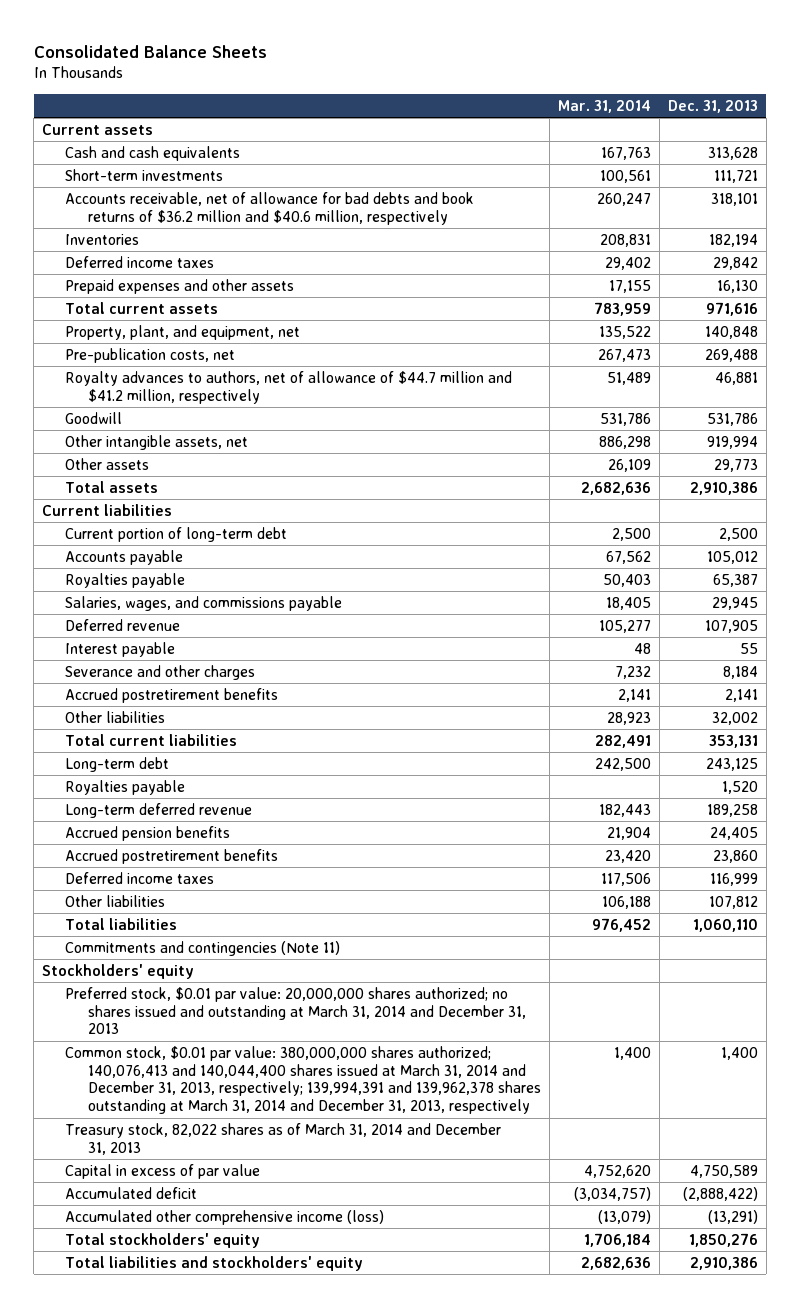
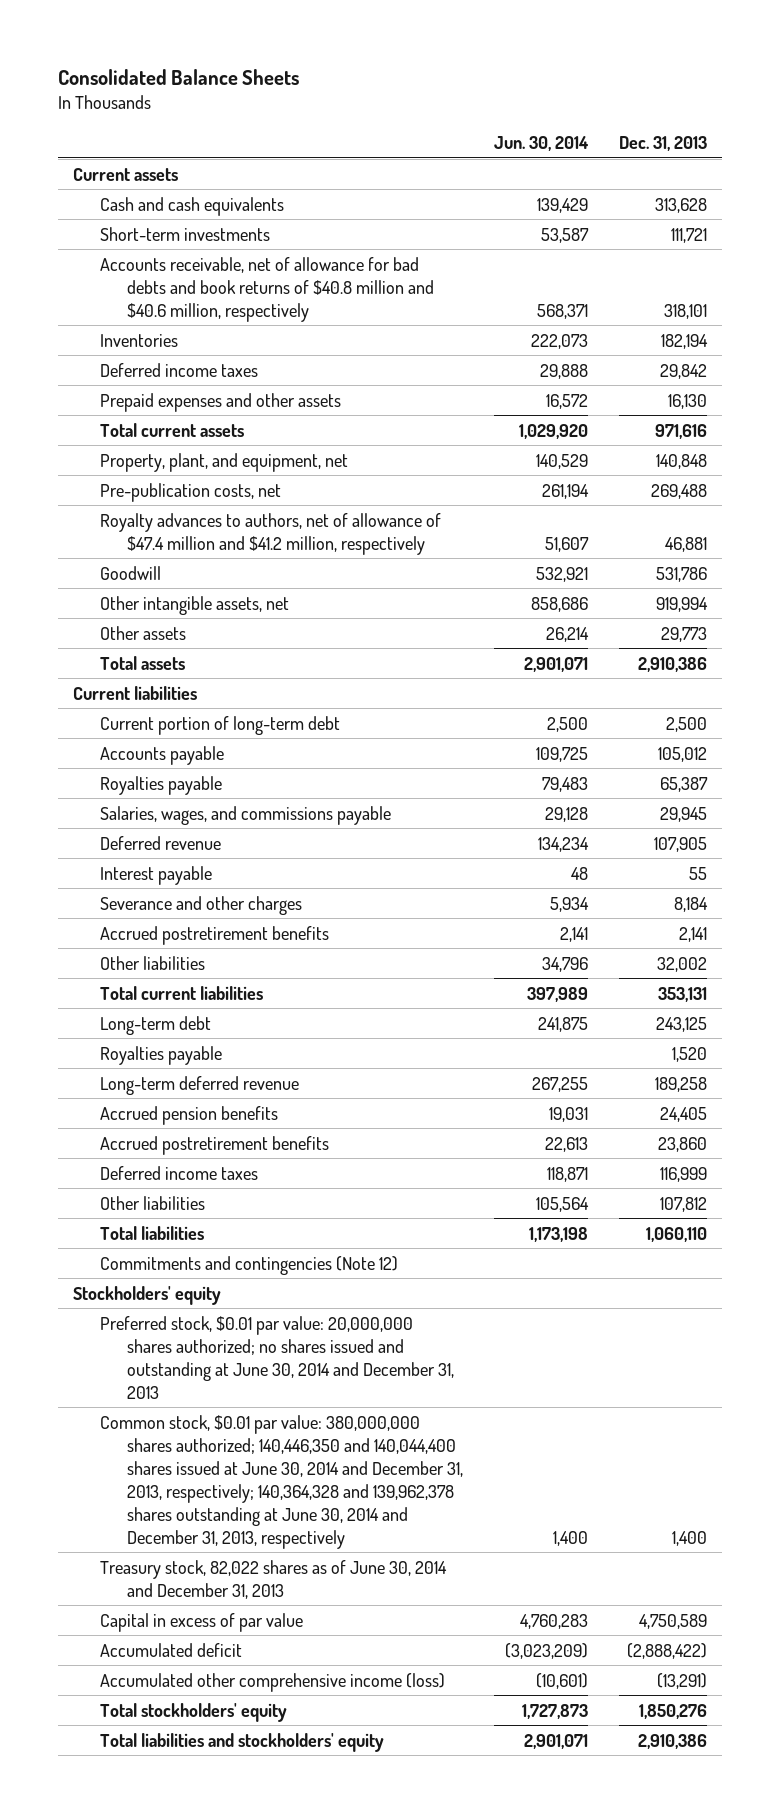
- | Mar. 31, 2014 | Dec. 31, 2013
+ | Jun. 30, 2014 | Dec. 31, 2013
- Accounts receivable, net of allowance for bad debts and book returns of $36.2 million and $40.6 million, respectively | 260,247 | 318,101
+ Accounts receivable, net of allowance for bad debts and book returns of $40.8 million and $40.6 million, respectively | 568,371 | 318,101
- Royalty advances to authors, net of allowance of $44.7 million and $41.2 million, respectively | 51,489 | 46,881
+ Royalty advances to authors, net of allowance of $47.4 million and $41.2 million, respectively | 51,607 | 46,881
- Commitments and contingencies (Note 11)
+ Commitments and contingencies (Note 12)
- Preferred stock, $0.01 par value: 20,000,000 shares authorized; no shares issued and outstanding at March 31, 2014 and December 31, 2013
- Common stock, $0.01 par value: 380,000,000 shares authorized; 140,076,413 and 140,044,400 shares issued at March 31, 2014 and December 31, 2013, respectively; 139,994,391 and 139,962,378 shares outstanding at March 31, 2014 and December 31, 2013, respectively | 1,400 | 1,400
- Treasury stock, 82,022 shares as of March 31, 2014 and December 31, 2013
+ Preferred stock, $0.01 par value: 20,000,000 shares authorized; no shares issued and outstanding at June 30, 2014 and December 31, 2013
+ Common stock, $0.01 par value: 380,000,000 shares authorized; 140,446,350 and 140,044,400 shares issued at June 30, 2014 and December 31, 2013, respectively; 140,364,328 and 139,962,378 shares outstanding at June 30, 2014 and December 31, 2013, respectively | 1,400 | 1,400
+ Treasury stock, 82,022 shares as of June 30, 2014 and December 31, 2013

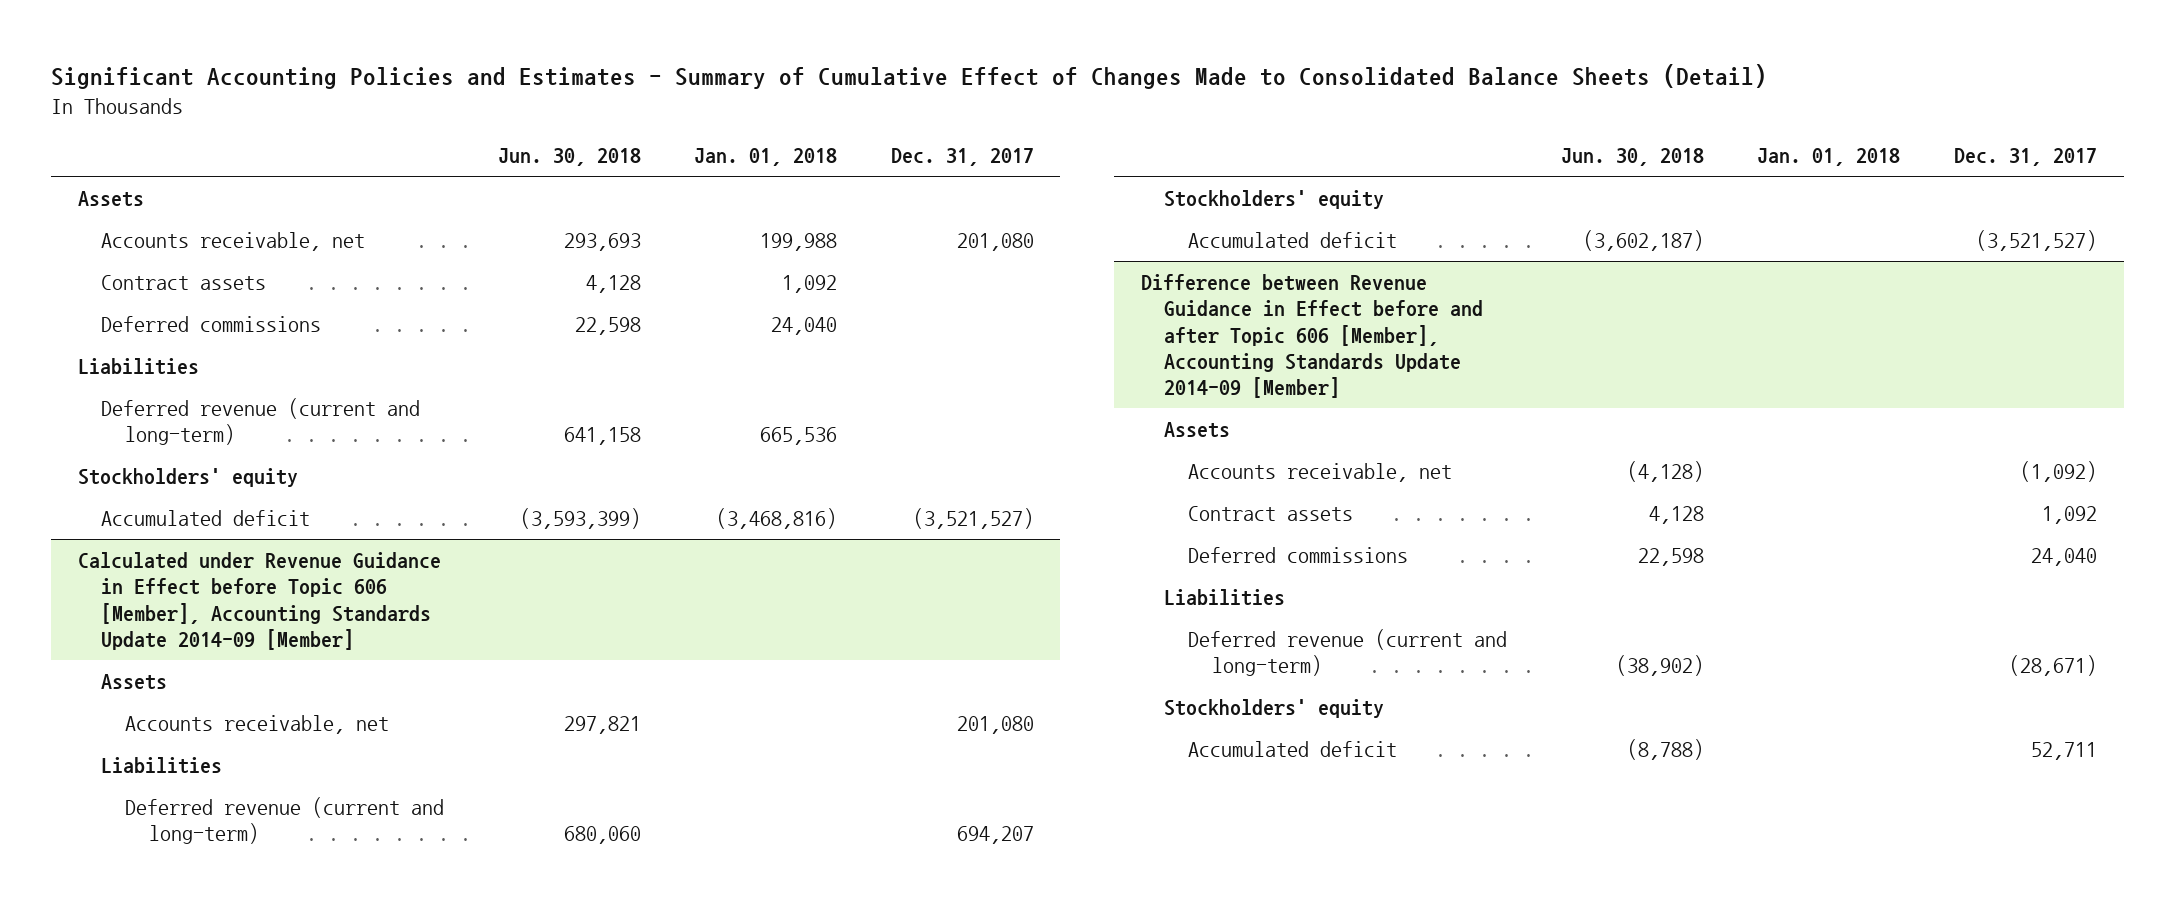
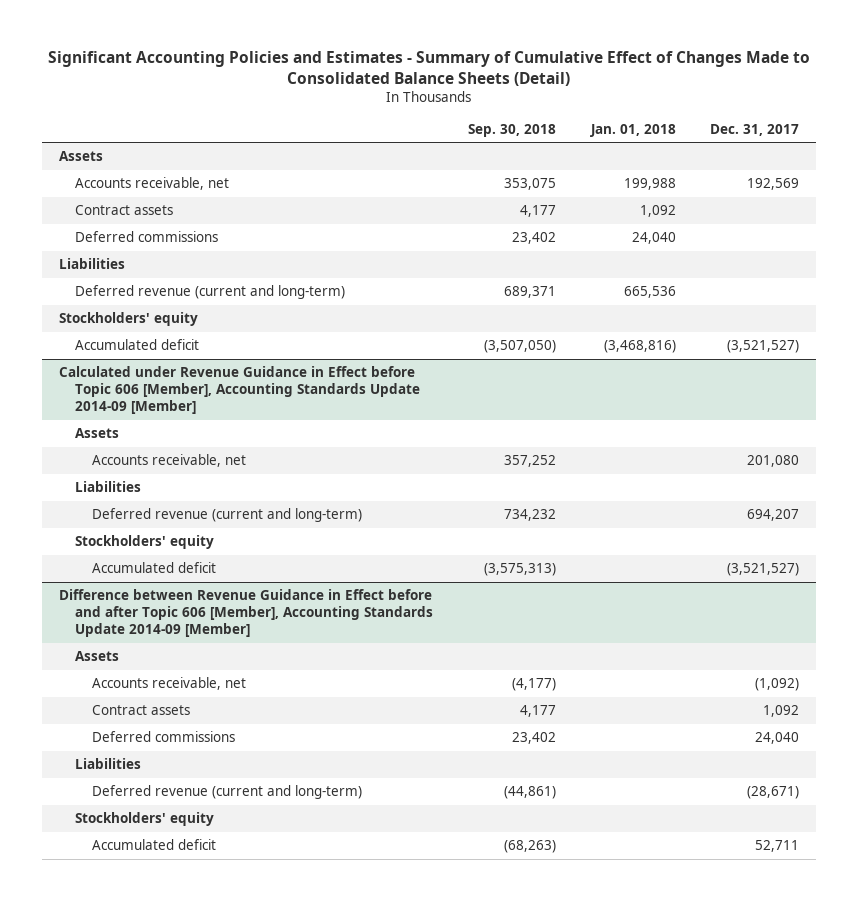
- | Jun. 30, 2018 | Jan. 01, 2018 | Dec. 31, 2017
+ | Sep. 30, 2018 | Jan. 01, 2018 | Dec. 31, 2017
- Accounts receivable, net | 293,693 | 199,988 | 201,080
+ Accounts receivable, net | 353,075 | 199,988 | 192,569

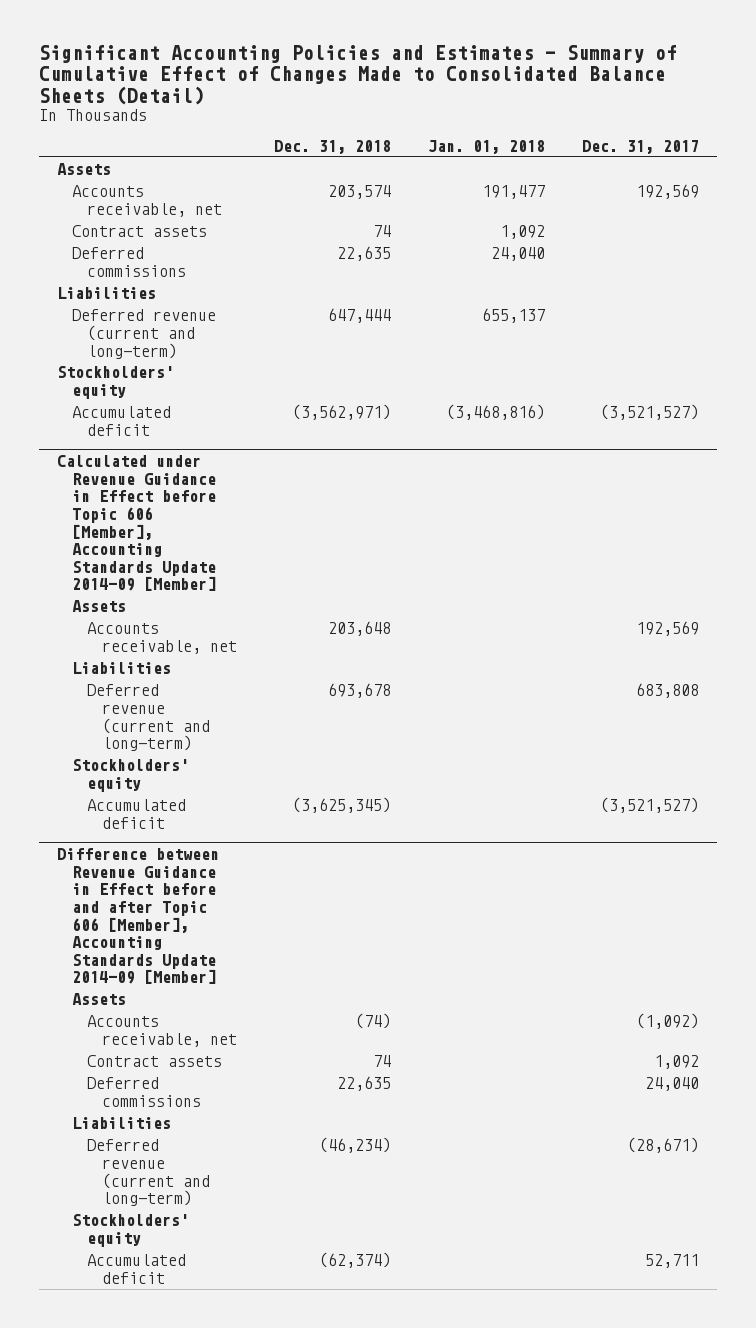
- | Sep. 30, 2018 | Jan. 01, 2018 | Dec. 31, 2017
+ | Dec. 31, 2018 | Jan. 01, 2018 | Dec. 31, 2017
- Accounts receivable, net | 353,075 | 199,988 | 192,569
+ Accounts receivable, net | 203,574 | 191,477 | 192,569
- Deferred revenue (current and long-term) | 689,371 | 665,536 |
+ Deferred revenue (current and long-term) | 647,444 | 655,137 |
@ Calculated under Revenue Guidance in Effect before Topic 606 [Member], Accounting Standards Update 2014-09 [Member]
- Accounts receivable, net | 357,252 | | 201,080
+ Accounts receivable, net | 203,648 | | 192,569
- Deferred revenue (current and long-term) | 734,232 | | 694,207
+ Deferred revenue (current and long-term) | 693,678 | | 683,808

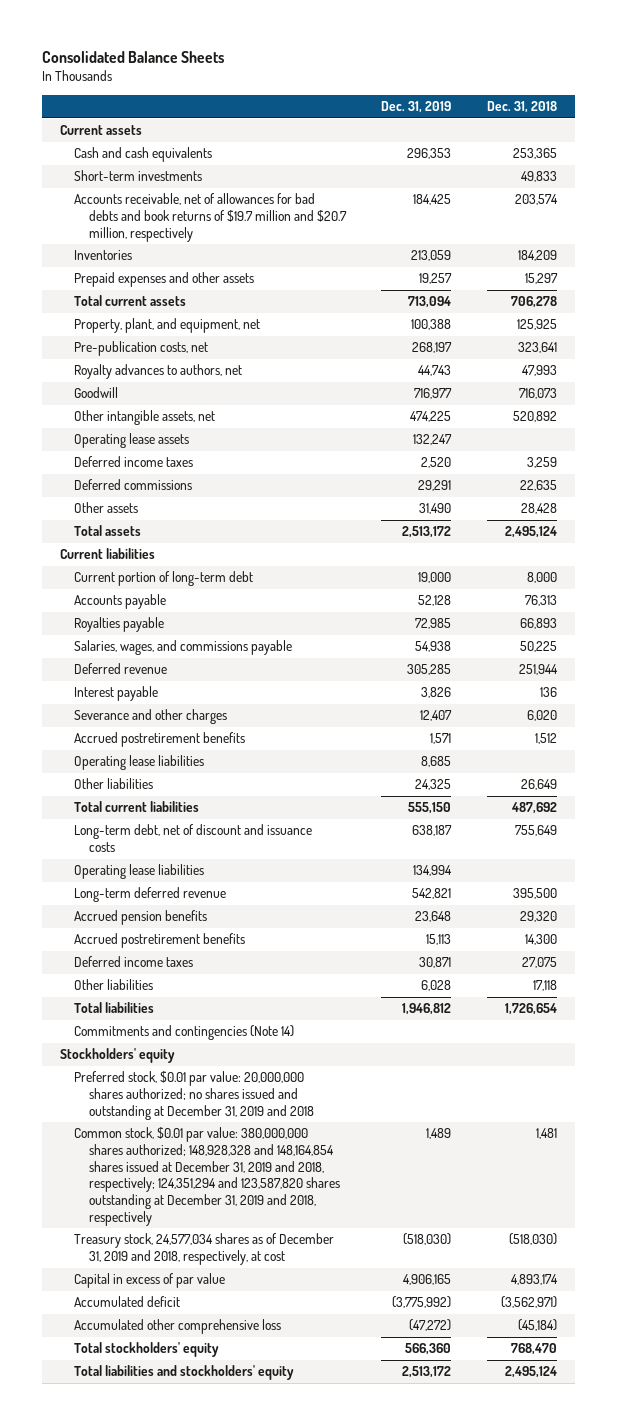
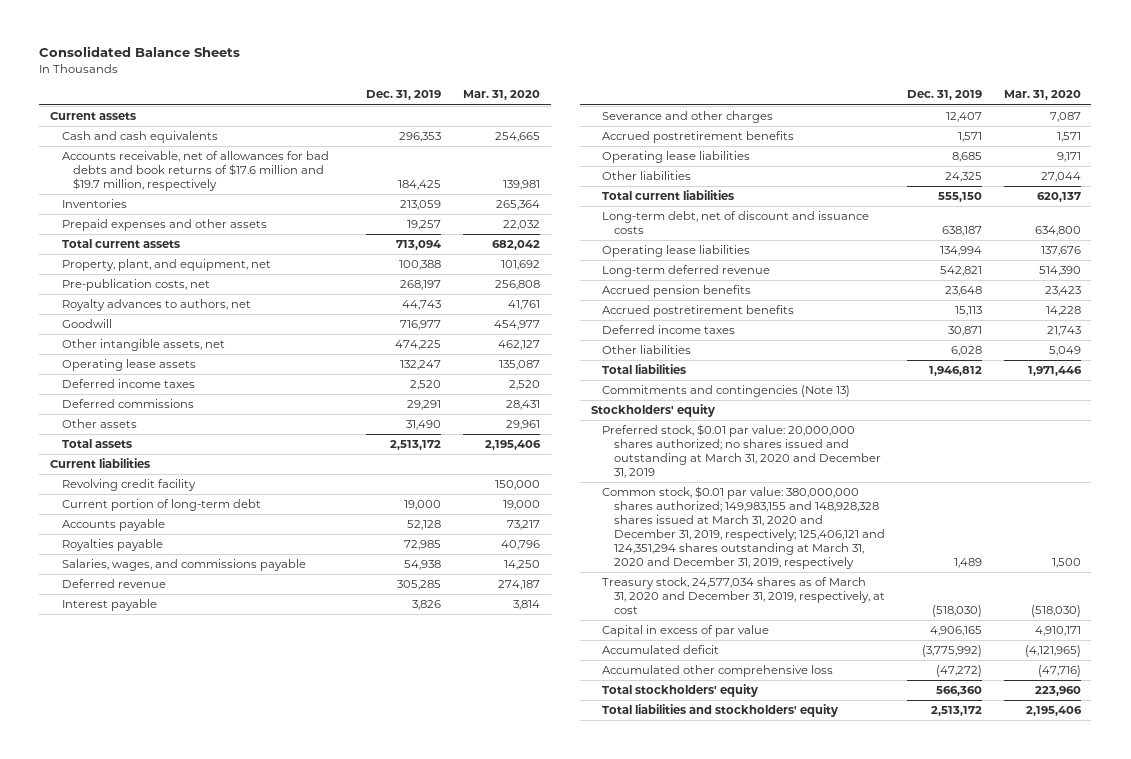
- | Dec. 31, 2019 | Dec. 31, 2018
+ | Dec. 31, 2019 | Mar. 31, 2020
- Short-term investments | | 49,833
- Accounts receivable, net of allowances for bad debts and book returns of $19.7 million and $20.7 million, respectively | 184,425 | 203,574
+ Accounts receivable, net of allowances for bad debts and book returns of $17.6 million and $19.7 million, respectively | 184,425 | 139,981
+ Revolving credit facility | | 150,000
- Commitments and contingencies (Note 14)
+ Commitments and contingencies (Note 13)
- Preferred stock, $0.01 par value: 20,000,000 shares authorized; no shares issued and outstanding at December 31, 2019 and 2018
- Common stock, $0.01 par value: 380,000,000 shares authorized; 148,928,328 and 148,164,854 shares issued at December 31, 2019 and 2018, respectively; 124,351,294 and 123,587,820 shares outstanding at December 31, 2019 and 2018, respectively | 1,489 | 1,481
- Treasury stock, 24,577,034 shares as of December 31, 2019 and 2018, respectively, at cost | (518,030) | (518,030)
+ Preferred stock, $0.01 par value: 20,000,000 shares authorized; no shares issued and outstanding at March 31, 2020 and December 31, 2019
+ Common stock, $0.01 par value: 380,000,000 shares authorized; 149,983,155 and 148,928,328 shares issued at March 31, 2020 and December 31, 2019, respectively; 125,406,121 and 124,351,294 shares outstanding at March 31, 2020 and December 31, 2019, respectively | 1,489 | 1,500
+ Treasury stock, 24,577,034 shares as of March 31, 2020 and December 31, 2019, respectively, at cost | (518,030) | (518,030)

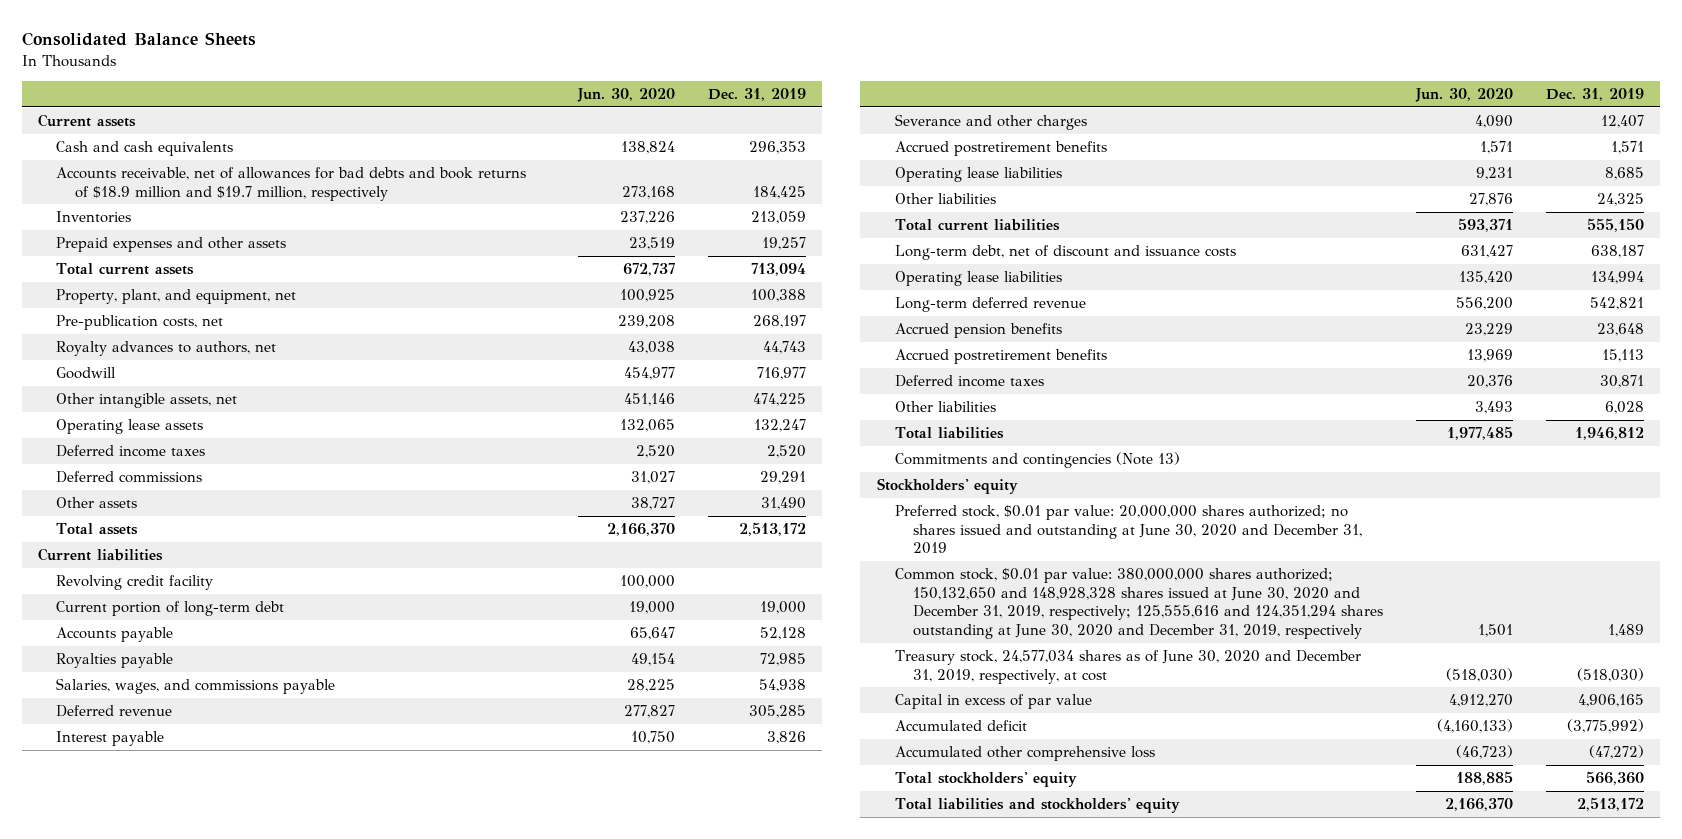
- | Dec. 31, 2019 | Mar. 31, 2020
+ | Jun. 30, 2020 | Dec. 31, 2019
- Accounts receivable, net of allowances for bad debts and book returns of $17.6 million and $19.7 million, respectively | 184,425 | 139,981
+ Accounts receivable, net of allowances for bad debts and book returns of $18.9 million and $19.7 million, respectively | 273,168 | 184,425
- Preferred stock, $0.01 par value: 20,000,000 shares authorized; no shares issued and outstanding at March 31, 2020 and December 31, 2019
- Common stock, $0.01 par value: 380,000,000 shares authorized; 149,983,155 and 148,928,328 shares issued at March 31, 2020 and December 31, 2019, respectively; 125,406,121 and 124,351,294 shares outstanding at March 31, 2020 and December 31, 2019, respectively | 1,489 | 1,500
- Treasury stock, 24,577,034 shares as of March 31, 2020 and December 31, 2019, respectively, at cost | (518,030) | (518,030)
+ Preferred stock, $0.01 par value: 20,000,000 shares authorized; no shares issued and outstanding at June 30, 2020 and December 31, 2019
+ Common stock, $0.01 par value: 380,000,000 shares authorized; 150,132,650 and 148,928,328 shares issued at June 30, 2020 and December 31, 2019, respectively; 125,555,616 and 124,351,294 shares outstanding at June 30, 2020 and December 31, 2019, respectively | 1,501 | 1,489
+ Treasury stock, 24,577,034 shares as of June 30, 2020 and December 31, 2019, respectively, at cost | (518,030) | (518,030)

